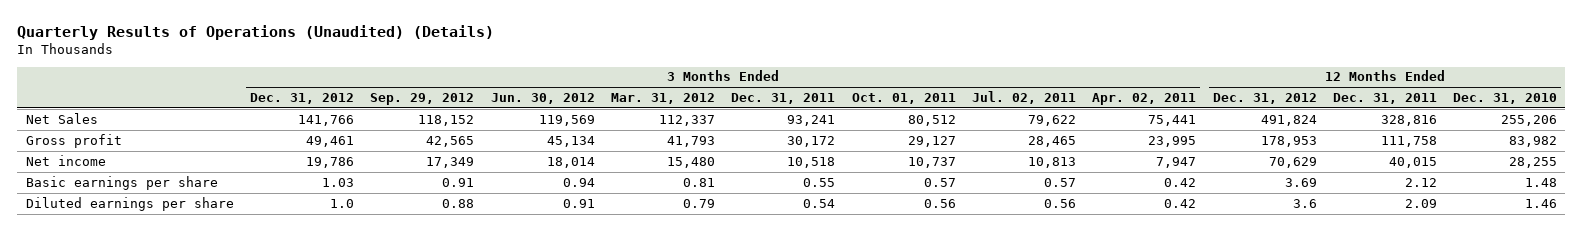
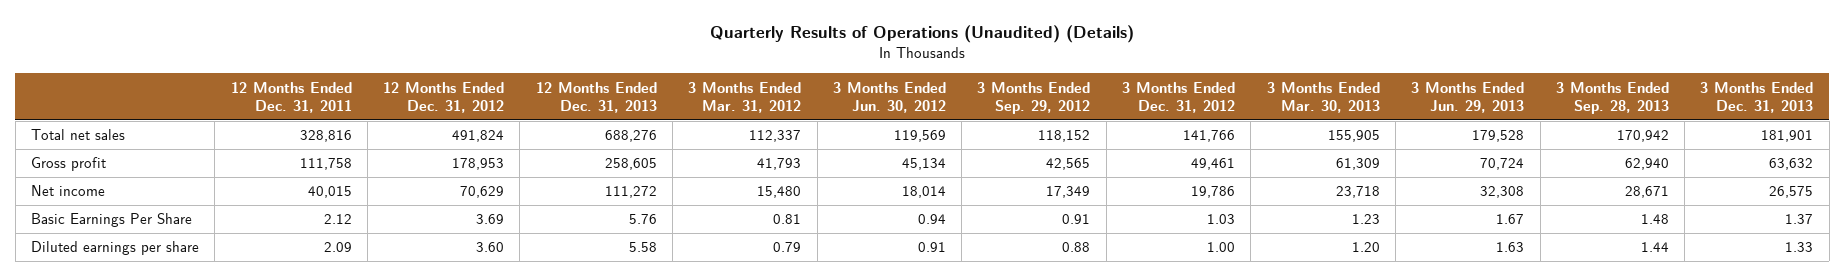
- | 3 Months Ended Dec. 31, 2012 | 3 Months Ended Sep. 29, 2012 | 3 Months Ended Jun. 30, 2012 | 3 Months Ended Mar. 31, 2012 | 3 Months Ended Dec. 31, 2011 | 3 Months Ended Oct. 01, 2011 | 3 Months Ended Jul. 02, 2011 | 3 Months Ended Apr. 02, 2011 | 12 Months Ended Dec. 31, 2012 | 12 Months Ended Dec. 31, 2011 | 12 Months Ended Dec. 31, 2010
+ | 12 Months Ended Dec. 31, 2011 | 12 Months Ended Dec. 31, 2012 | 12 Months Ended Dec. 31, 2013 | 3 Months Ended Mar. 31, 2012 | 3 Months Ended Jun. 30, 2012 | 3 Months Ended Sep. 29, 2012 | 3 Months Ended Dec. 31, 2012 | 3 Months Ended Mar. 30, 2013 | 3 Months Ended Jun. 29, 2013 | 3 Months Ended Sep. 28, 2013 | 3 Months Ended Dec. 31, 2013
- Net Sales | 141,766 | 118,152 | 119,569 | 112,337 | 93,241 | 80,512 | 79,622 | 75,441 | 491,824 | 328,816 | 255,206
+ Total net sales | 328,816 | 491,824 | 688,276 | 112,337 | 119,569 | 118,152 | 141,766 | 155,905 | 179,528 | 170,942 | 181,901
- Basic earnings per share | 1.03 | 0.91 | 0.94 | 0.81 | 0.55 | 0.57 | 0.57 | 0.42 | 3.69 | 2.12 | 1.48
- Diluted earnings per share | 1.0 | 0.88 | 0.91 | 0.79 | 0.54 | 0.56 | 0.56 | 0.42 | 3.6 | 2.09 | 1.46
+ Basic Earnings Per Share | 2.12 | 3.69 | 5.76 | 0.81 | 0.94 | 0.91 | 1.03 | 1.23 | 1.67 | 1.48 | 1.37
+ Diluted earnings per share | 2.09 | 3.60 | 5.58 | 0.79 | 0.91 | 0.88 | 1.00 | 1.20 | 1.63 | 1.44 | 1.33

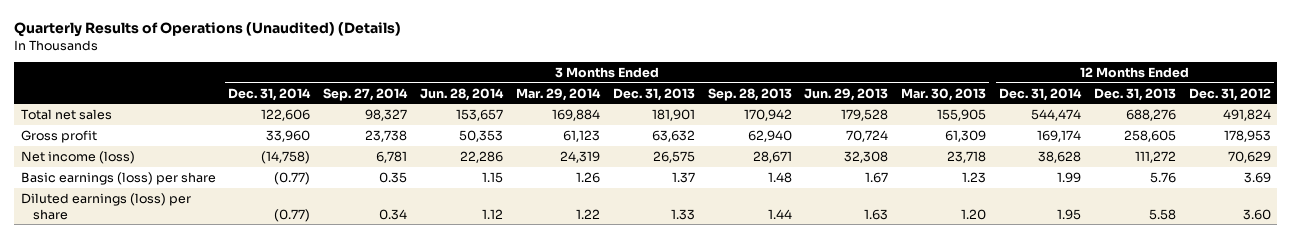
- | 12 Months Ended Dec. 31, 2011 | 12 Months Ended Dec. 31, 2012 | 12 Months Ended Dec. 31, 2013 | 3 Months Ended Mar. 31, 2012 | 3 Months Ended Jun. 30, 2012 | 3 Months Ended Sep. 29, 2012 | 3 Months Ended Dec. 31, 2012 | 3 Months Ended Mar. 30, 2013 | 3 Months Ended Jun. 29, 2013 | 3 Months Ended Sep. 28, 2013 | 3 Months Ended Dec. 31, 2013
+ | 3 Months Ended Dec. 31, 2014 | 3 Months Ended Sep. 27, 2014 | 3 Months Ended Jun. 28, 2014 | 3 Months Ended Mar. 29, 2014 | 3 Months Ended Dec. 31, 2013 | 3 Months Ended Sep. 28, 2013 | 3 Months Ended Jun. 29, 2013 | 3 Months Ended Mar. 30, 2013 | 12 Months Ended Dec. 31, 2014 | 12 Months Ended Dec. 31, 2013 | 12 Months Ended Dec. 31, 2012
- Net income | 40,015 | 70,629 | 111,272 | 15,480 | 18,014 | 17,349 | 19,786 | 23,718 | 32,308 | 28,671 | 26,575
- Basic Earnings Per Share | 2.12 | 3.69 | 5.76 | 0.81 | 0.94 | 0.91 | 1.03 | 1.23 | 1.67 | 1.48 | 1.37
- Diluted earnings per share | 2.09 | 3.60 | 5.58 | 0.79 | 0.91 | 0.88 | 1.00 | 1.20 | 1.63 | 1.44 | 1.33
+ Net income (loss) | (14,758) | 6,781 | 22,286 | 24,319 | 26,575 | 28,671 | 32,308 | 23,718 | 38,628 | 111,272 | 70,629
+ Basic earnings (loss) per share | (0.77) | 0.35 | 1.15 | 1.26 | 1.37 | 1.48 | 1.67 | 1.23 | 1.99 | 5.76 | 3.69
+ Diluted earnings (loss) per share | (0.77) | 0.34 | 1.12 | 1.22 | 1.33 | 1.44 | 1.63 | 1.20 | 1.95 | 5.58 | 3.60

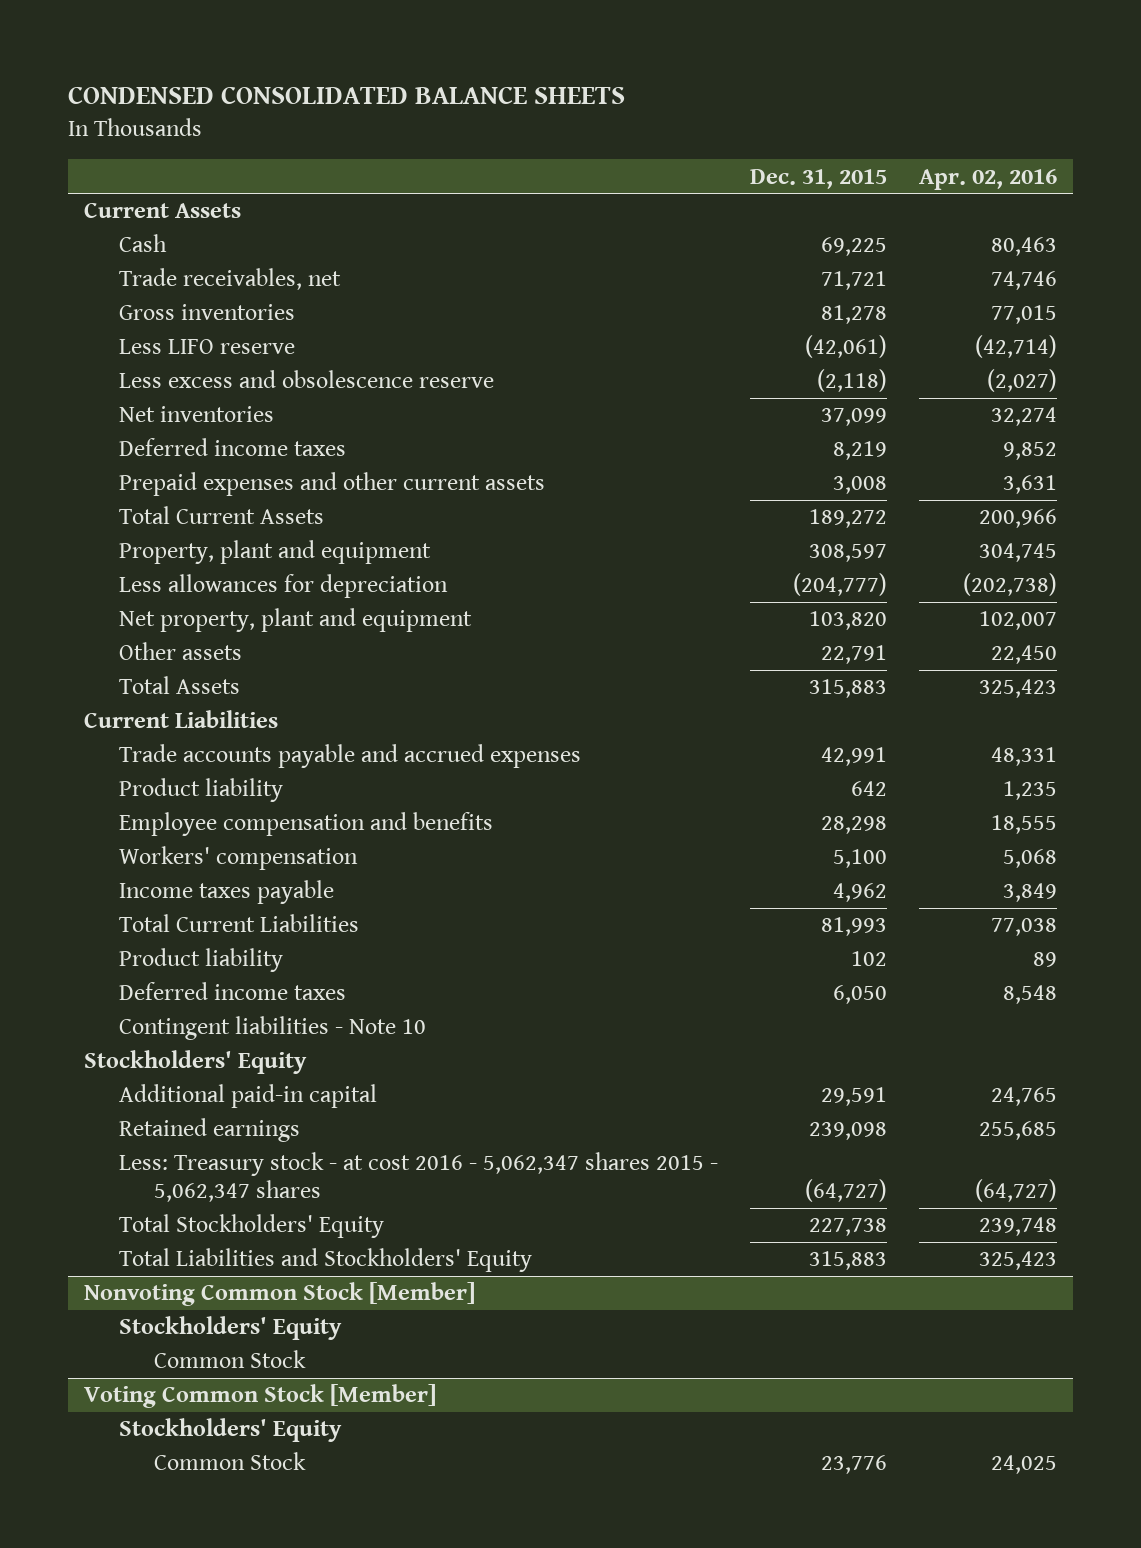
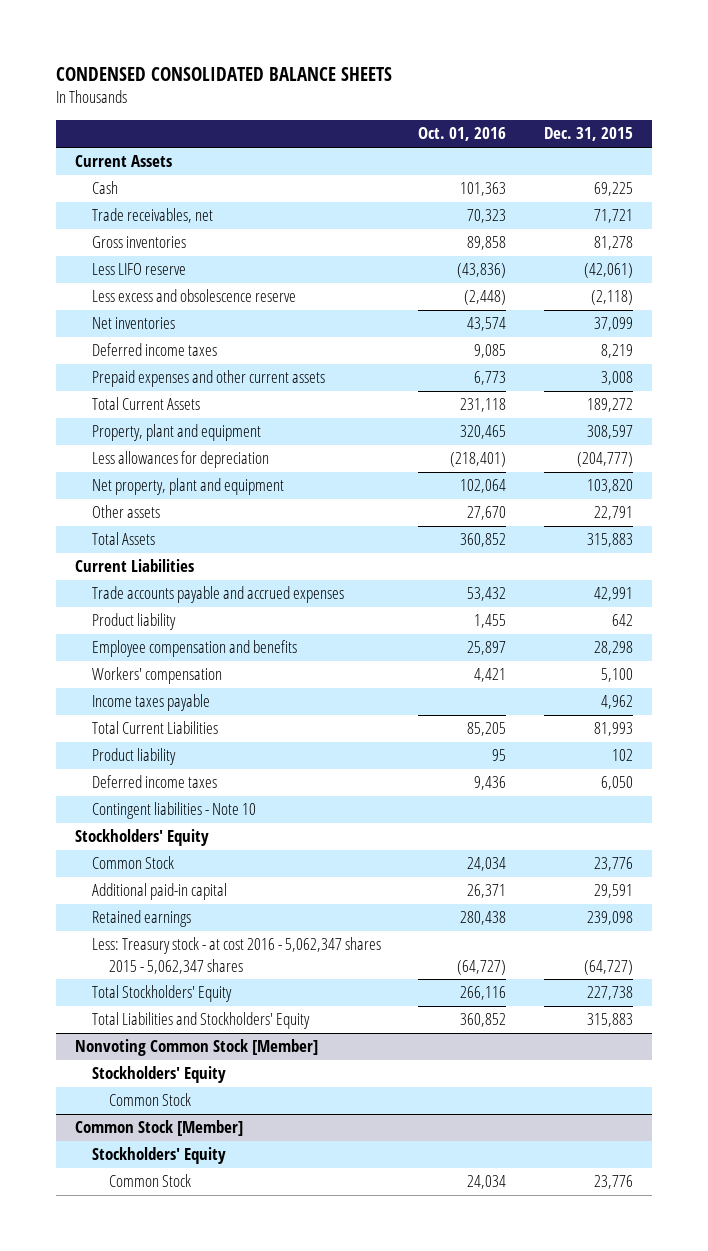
- | Dec. 31, 2015 | Apr. 02, 2016
+ | Oct. 01, 2016 | Dec. 31, 2015
+ Common Stock | 24,034 | 23,776
- Voting Common Stock [Member]
+ Common Stock [Member]

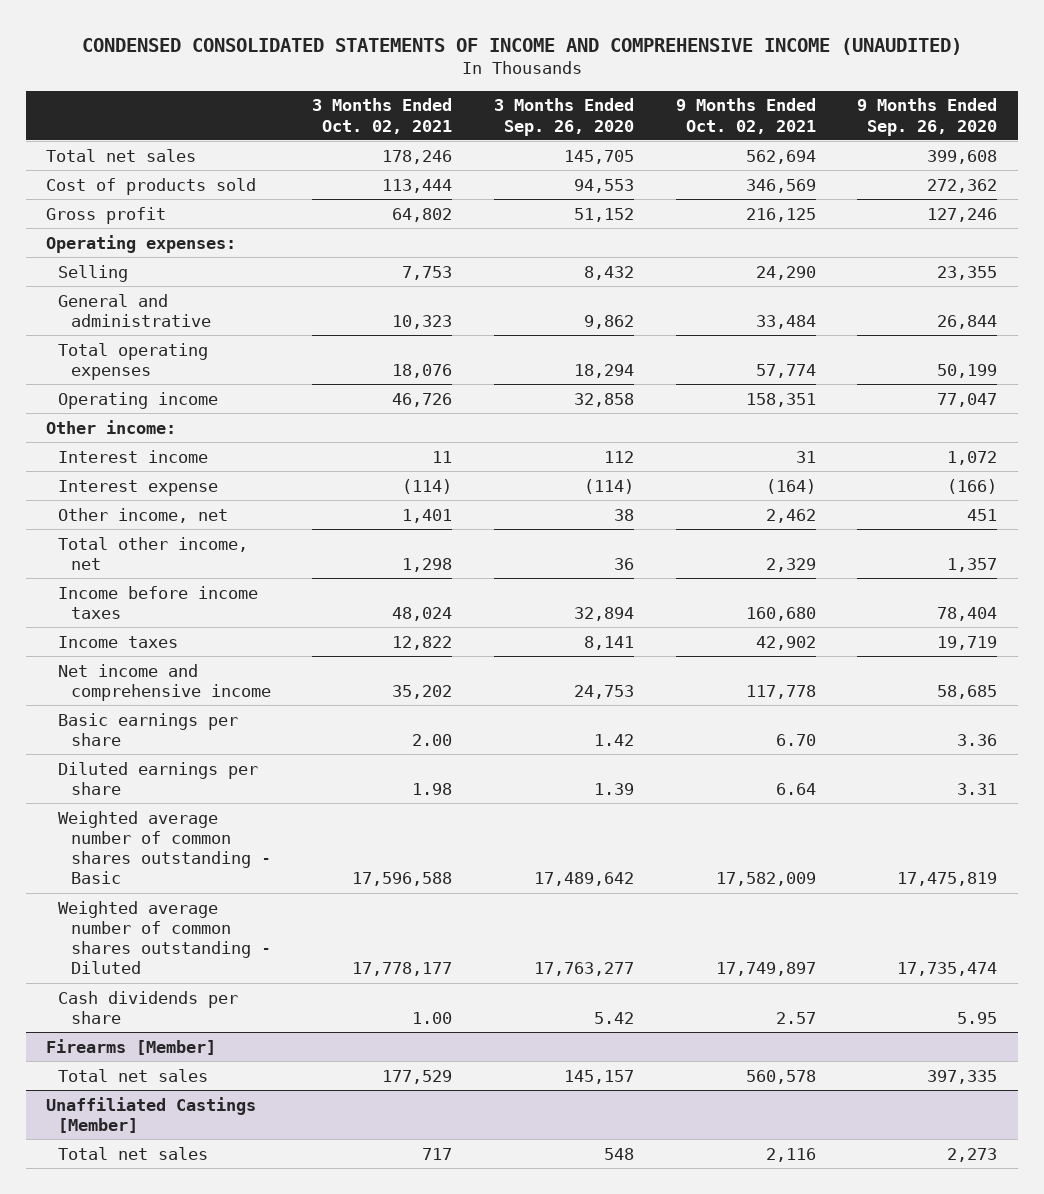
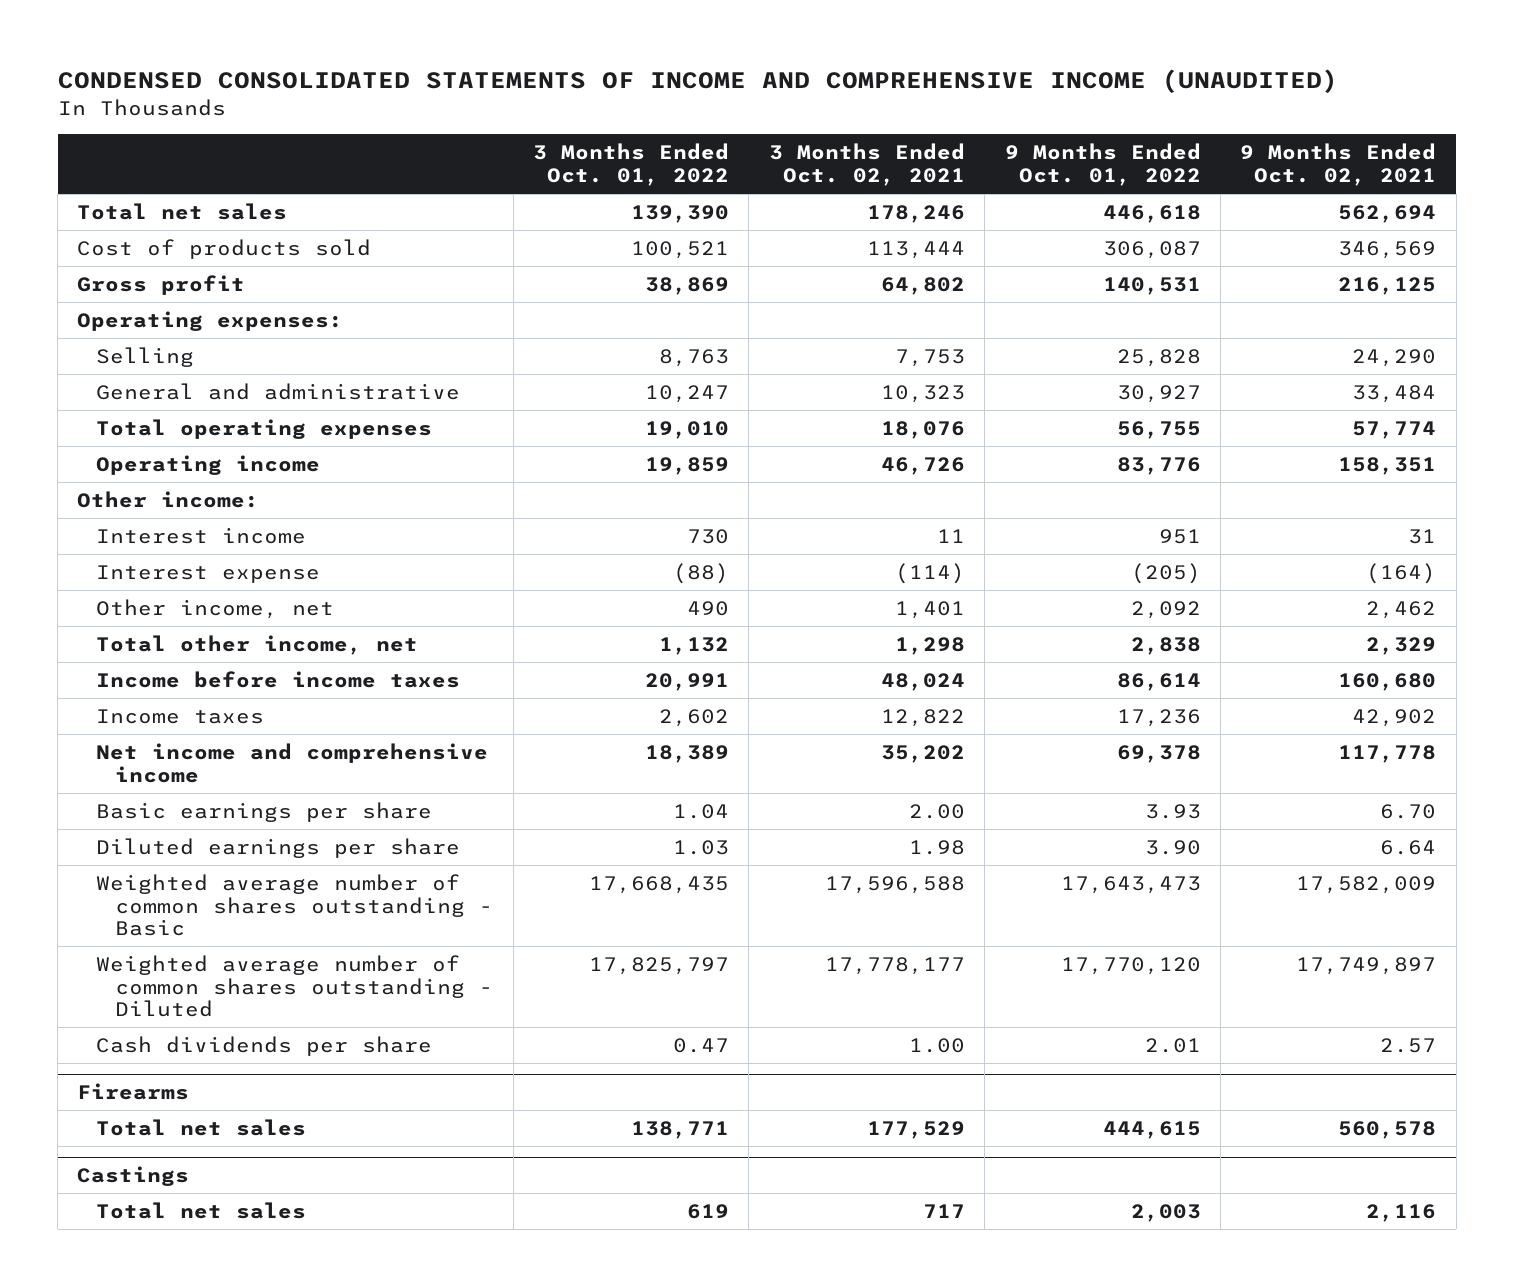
- | 3 Months Ended Oct. 02, 2021 | 3 Months Ended Sep. 26, 2020 | 9 Months Ended Oct. 02, 2021 | 9 Months Ended Sep. 26, 2020
+ | 3 Months Ended Oct. 01, 2022 | 3 Months Ended Oct. 02, 2021 | 9 Months Ended Oct. 01, 2022 | 9 Months Ended Oct. 02, 2021
- Firearms [Member]
+ Firearms
- Unaffiliated Castings [Member]
+ Castings

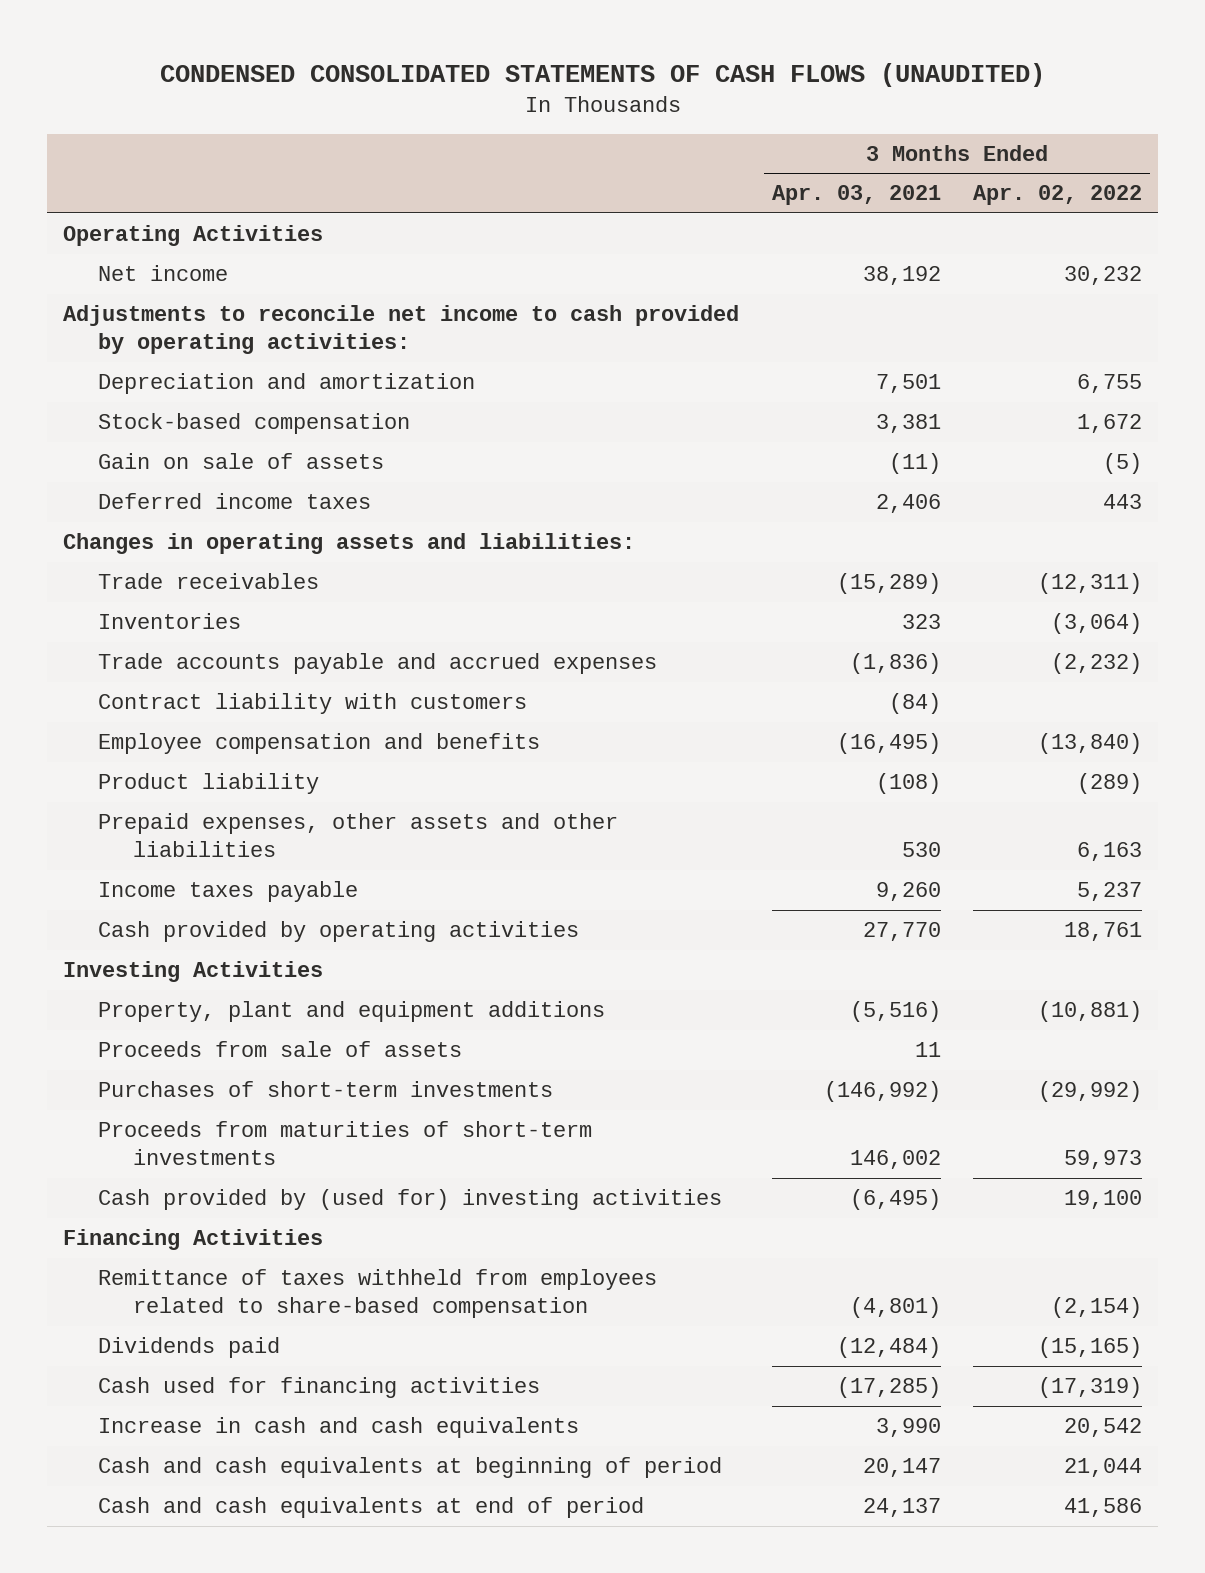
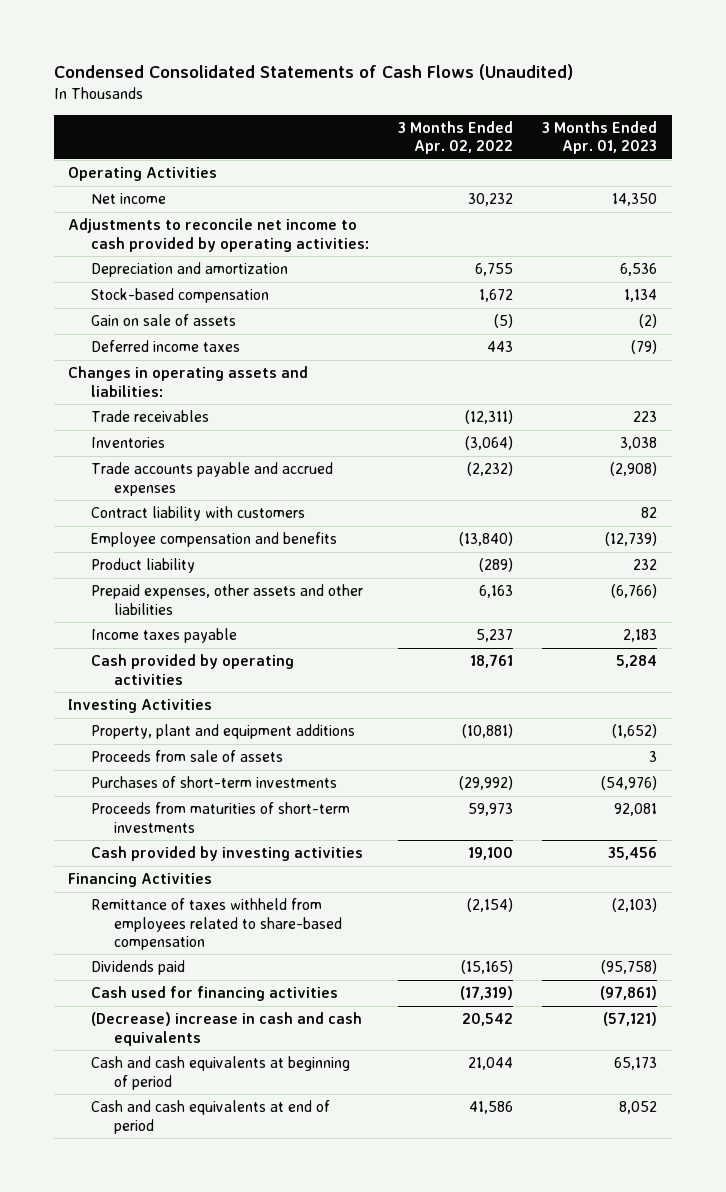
- CONDENSED CONSOLIDATED STATEMENTS OF CASH FLOWS (UNAUDITED)
+ Condensed Consolidated Statements of Cash Flows (Unaudited)
- | 3 Months Ended Apr. 03, 2021 | 3 Months Ended Apr. 02, 2022
+ | 3 Months Ended Apr. 02, 2022 | 3 Months Ended Apr. 01, 2023
- Cash provided by (used for) investing activities | (6,495) | 19,100
+ Cash provided by investing activities | 19,100 | 35,456
- Increase in cash and cash equivalents | 3,990 | 20,542
+ (Decrease) increase in cash and cash equivalents | 20,542 | (57,121)

